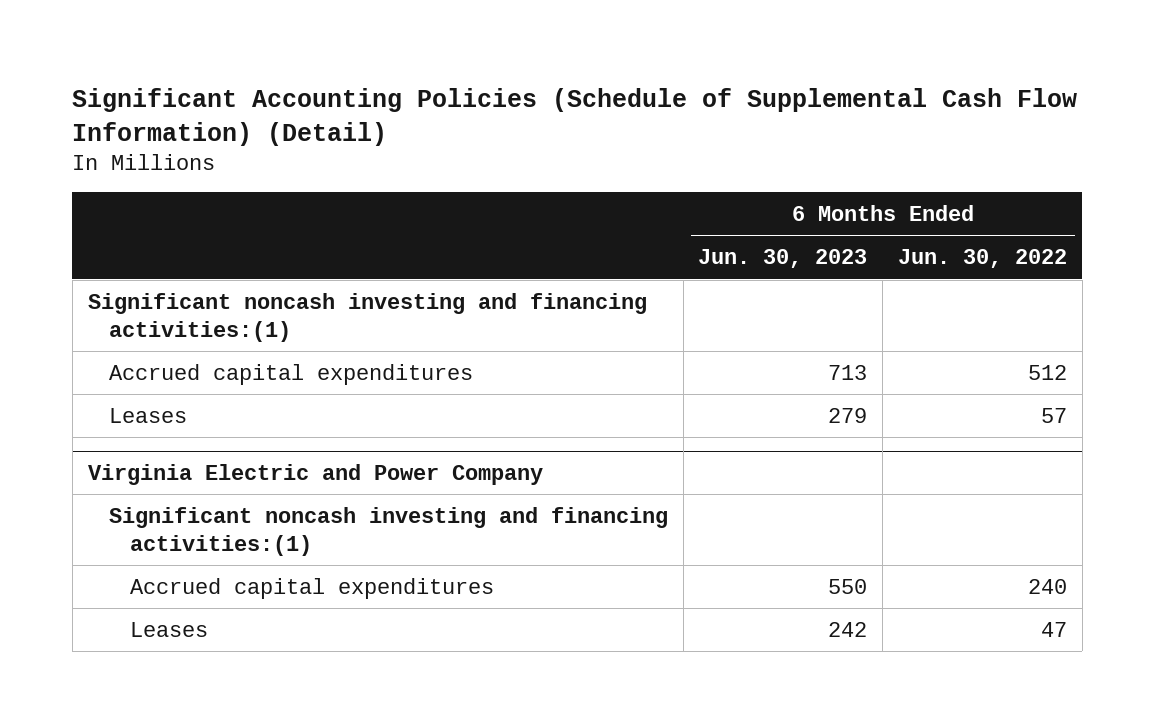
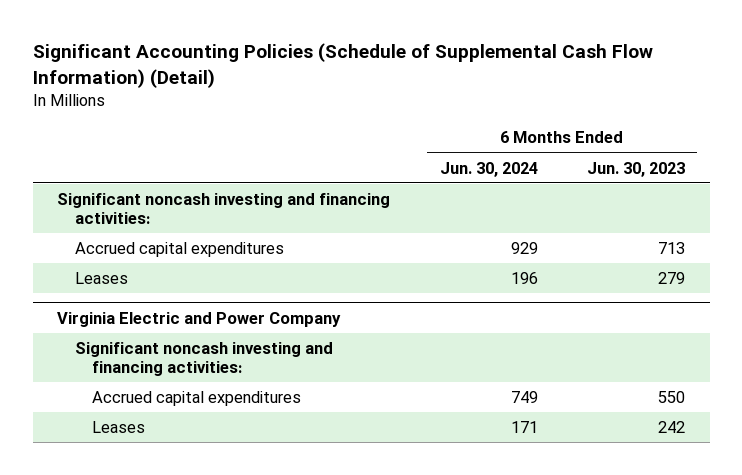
- | 6 Months Ended Jun. 30, 2023 | 6 Months Ended Jun. 30, 2022
+ | 6 Months Ended Jun. 30, 2024 | 6 Months Ended Jun. 30, 2023
- Significant noncash investing and financing activities:(1)
+ Significant noncash investing and financing activities:
@ Virginia Electric and Power Company
- Significant noncash investing and financing activities:(1)
+ Significant noncash investing and financing activities:

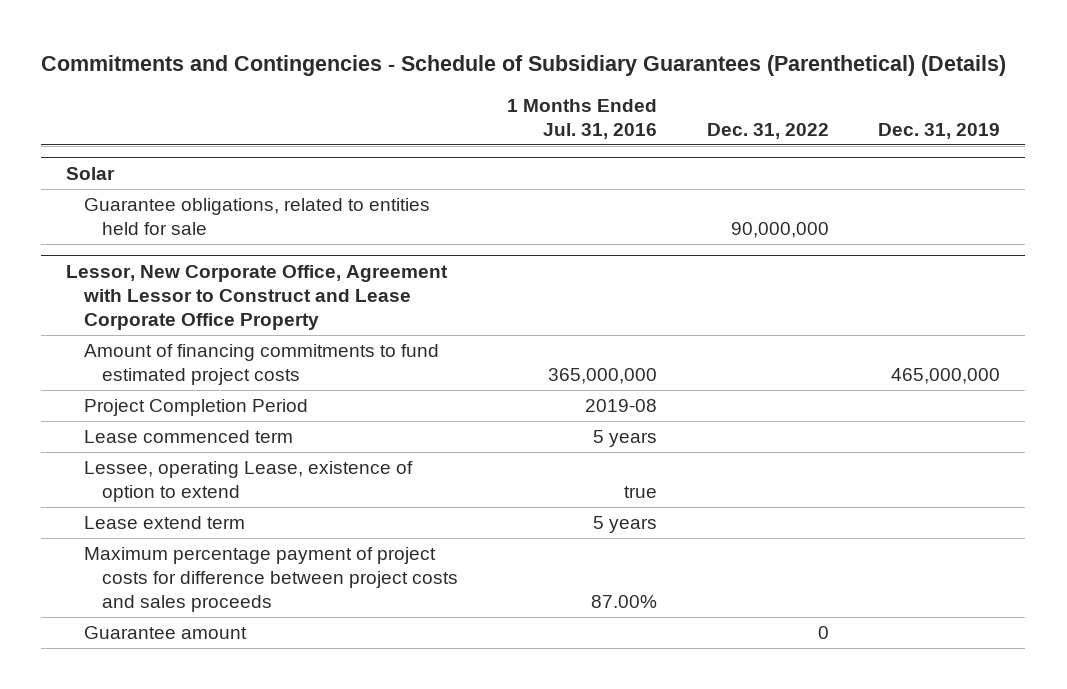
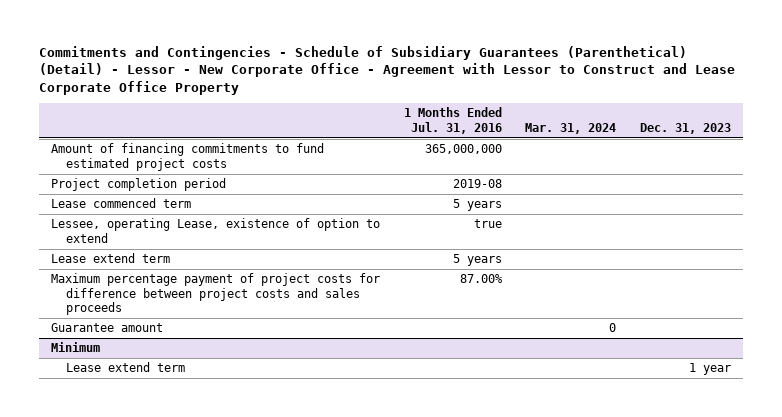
- Commitments and Contingencies - Schedule of Subsidiary Guarantees (Parenthetical) (Details)
+ Commitments and Contingencies - Schedule of Subsidiary Guarantees (Parenthetical) (Detail) - Lessor - New Corporate Office - Agreement with Lessor to Construct and Lease Corporate Office Property
- | 1 Months Ended Jul. 31, 2016 | Dec. 31, 2022 | Dec. 31, 2019
+ | 1 Months Ended Jul. 31, 2016 | Mar. 31, 2024 | Dec. 31, 2023
- Solar
- Guarantee obligations, related to entities held for sale | | 90,000,000 |
- Lessor, New Corporate Office, Agreement with Lessor to Construct and Lease Corporate Office Property
- Project Completion Period | 2019-08 | |
+ Project completion period | 2019-08 | |
+ Minimum
+ Lease extend term | | | 1 year

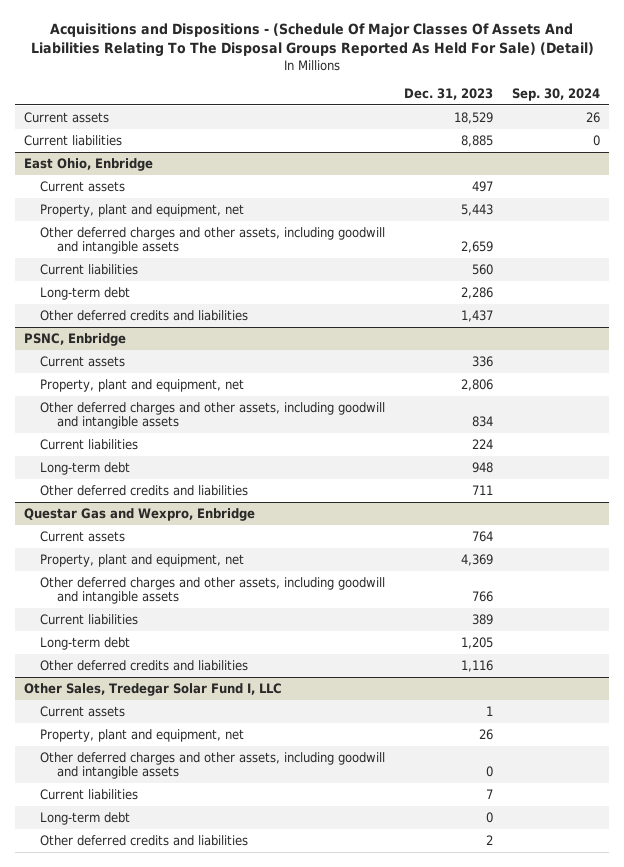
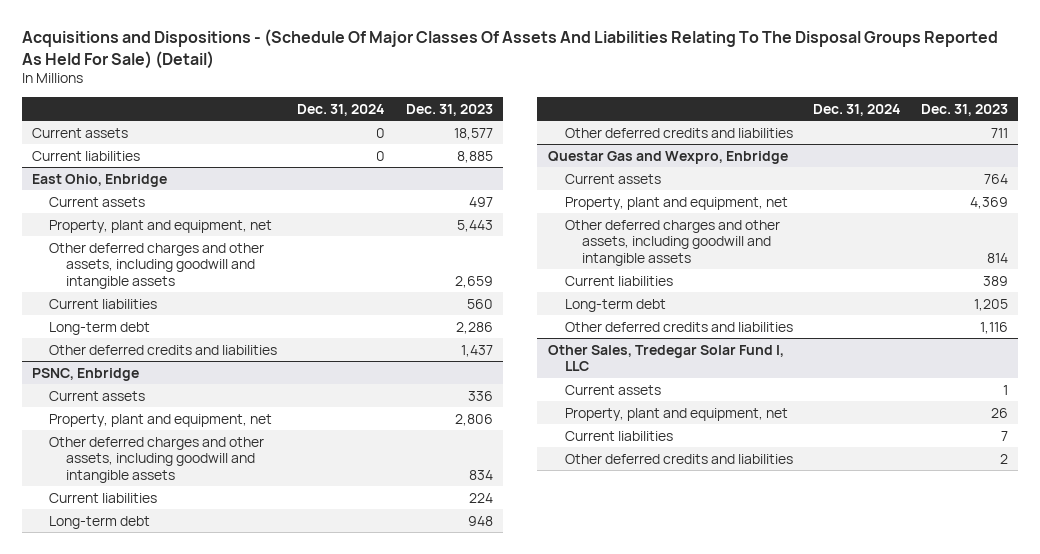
- | Dec. 31, 2023 | Sep. 30, 2024
+ | Dec. 31, 2024 | Dec. 31, 2023
- Current assets | 18,529 | 26
+ Current assets | 0 | 18,577
@ Questar Gas and Wexpro, Enbridge
- Other deferred charges and other assets, including goodwill and intangible assets | 766 |
+ Other deferred charges and other assets, including goodwill and intangible assets | | 814
@ Other Sales, Tredegar Solar Fund I, LLC
- Other deferred charges and other assets, including goodwill and intangible assets | 0 |
- Long-term debt | 0 |

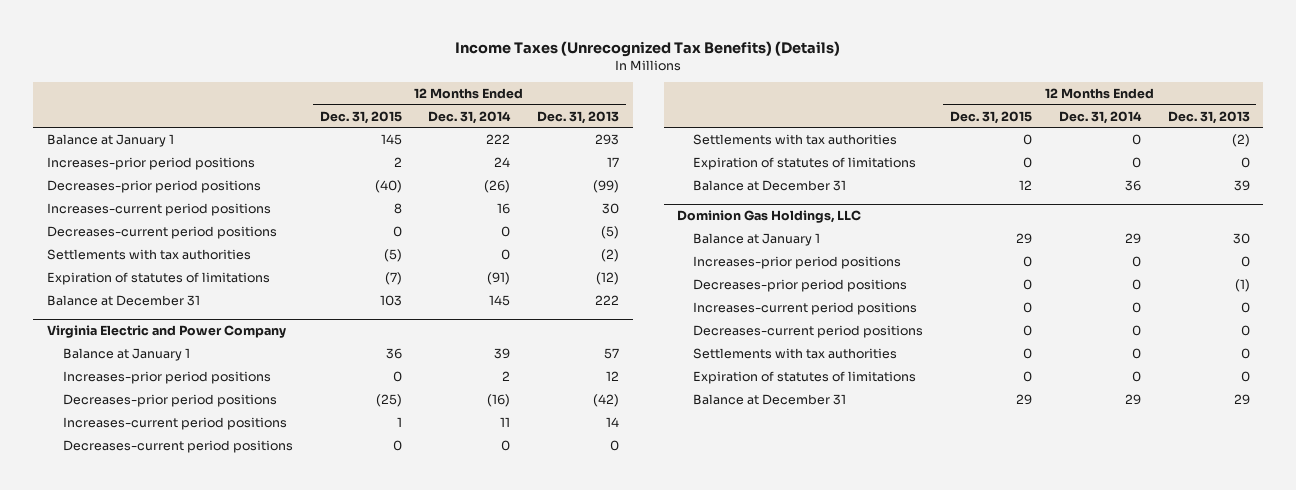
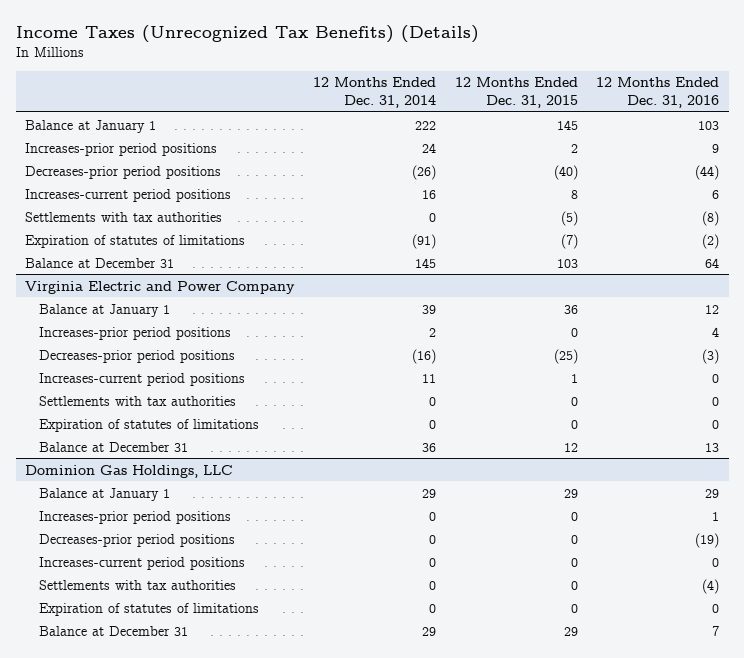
- | 12 Months Ended Dec. 31, 2015 | 12 Months Ended Dec. 31, 2014 | 12 Months Ended Dec. 31, 2013
+ | 12 Months Ended Dec. 31, 2014 | 12 Months Ended Dec. 31, 2015 | 12 Months Ended Dec. 31, 2016
- Decreases-current period positions | 0 | 0 | (5)
@ Virginia Electric and Power Company
- Decreases-current period positions | 0 | 0 | 0
@ Dominion Gas Holdings, LLC
- Decreases-current period positions | 0 | 0 | 0

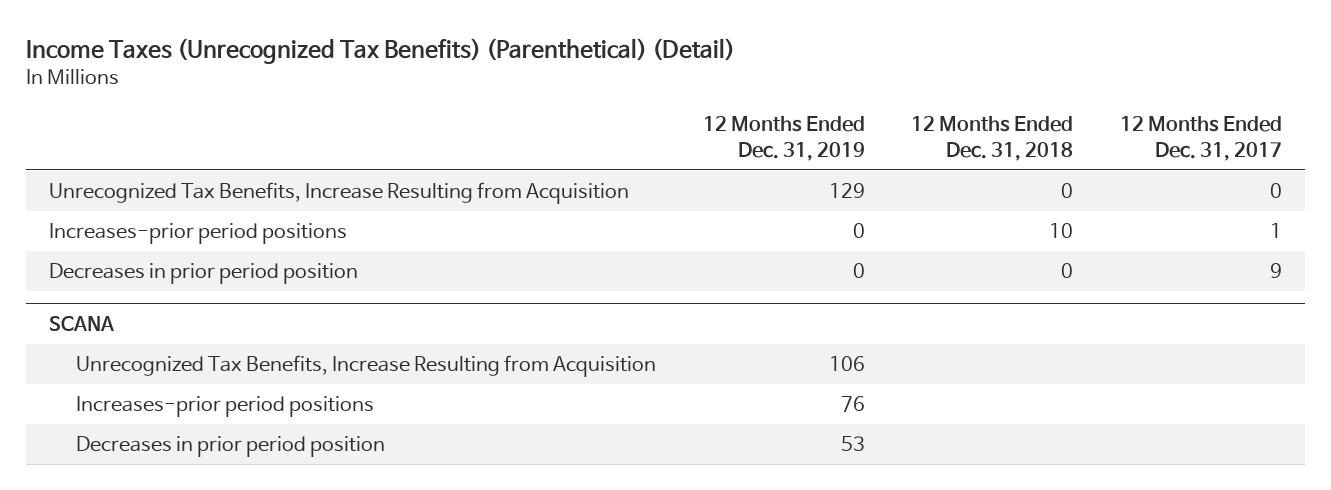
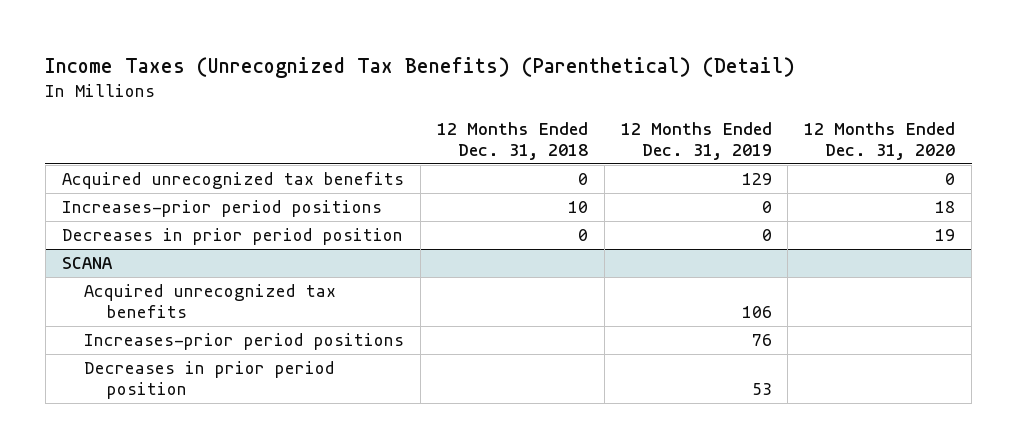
- | 12 Months Ended Dec. 31, 2019 | 12 Months Ended Dec. 31, 2018 | 12 Months Ended Dec. 31, 2017
+ | 12 Months Ended Dec. 31, 2018 | 12 Months Ended Dec. 31, 2019 | 12 Months Ended Dec. 31, 2020
- Unrecognized Tax Benefits, Increase Resulting from Acquisition | 129 | 0 | 0
+ Acquired unrecognized tax benefits | 0 | 129 | 0
@ SCANA
- Unrecognized Tax Benefits, Increase Resulting from Acquisition | 106 | |
+ Acquired unrecognized tax benefits | | 106 |

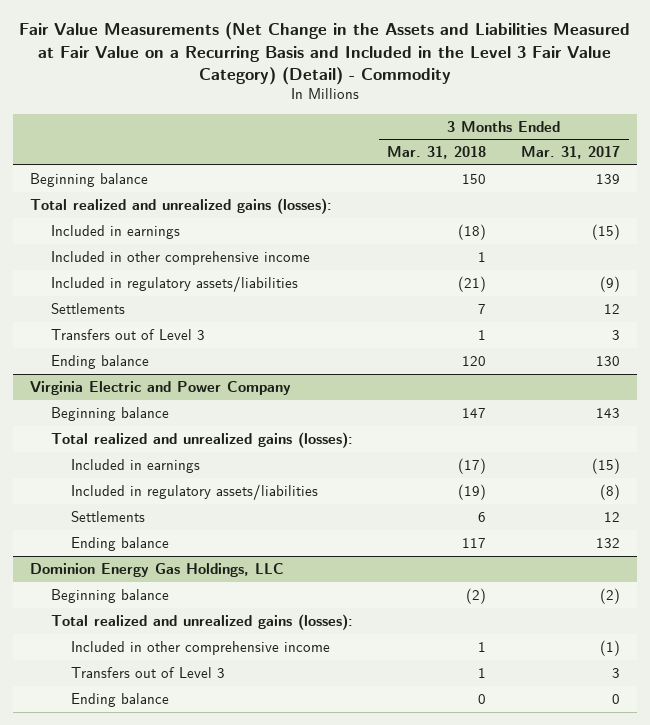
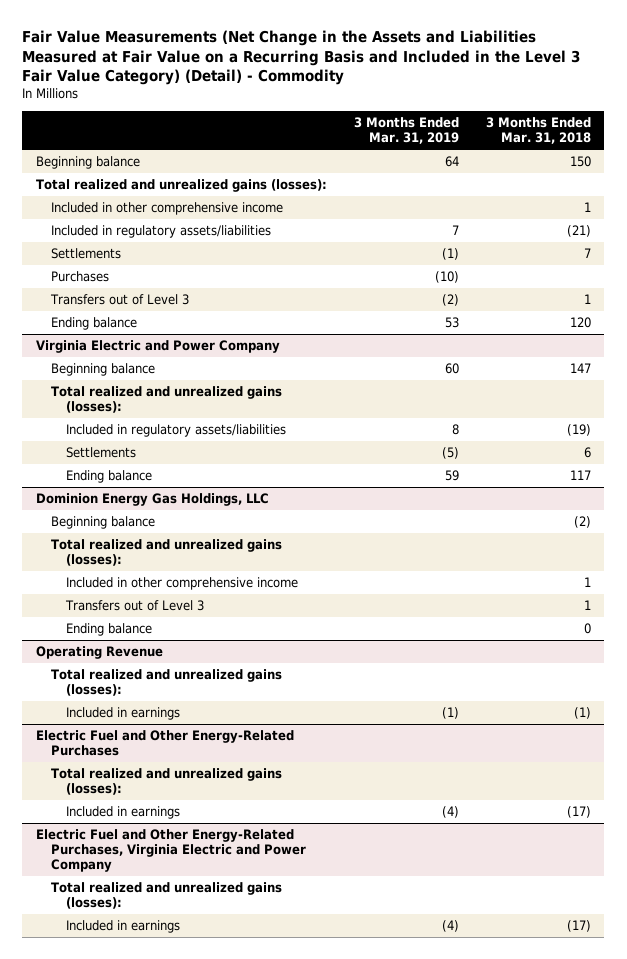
- | 3 Months Ended Mar. 31, 2018 | 3 Months Ended Mar. 31, 2017
+ | 3 Months Ended Mar. 31, 2019 | 3 Months Ended Mar. 31, 2018
- Included in earnings | (18) | (15)
+ Purchases | (10) |
@ Virginia Electric and Power Company
- Included in earnings | (17) | (15)
+ Operating Revenue
+ Total realized and unrealized gains (losses):
+ Included in earnings | (1) | (1)
+ Electric Fuel and Other Energy-Related Purchases
+ Total realized and unrealized gains (losses):
+ Included in earnings | (4) | (17)
+ Electric Fuel and Other Energy-Related Purchases, Virginia Electric and Power Company
+ Total realized and unrealized gains (losses):
+ Included in earnings | (4) | (17)

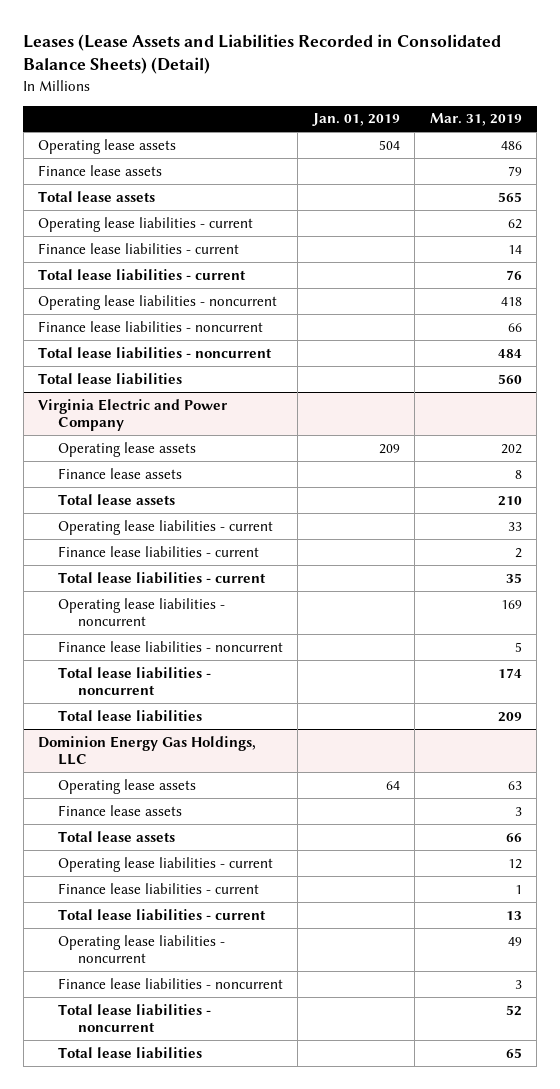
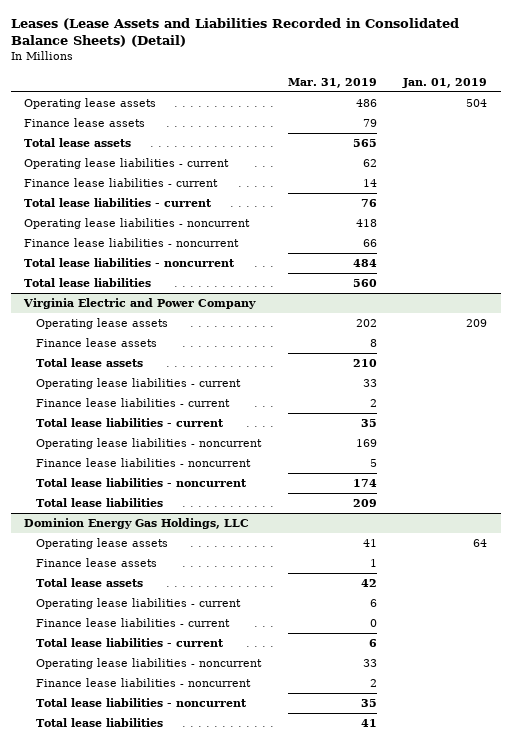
- | Jan. 01, 2019 | Mar. 31, 2019
+ | Mar. 31, 2019 | Jan. 01, 2019
@ Dominion Energy Gas Holdings, LLC
- Operating lease assets | 64 | 63
- Finance lease assets | | 3
- Total lease assets | | 66
- Operating lease liabilities - current | | 12
- Finance lease liabilities - current | | 1
- Total lease liabilities - current | | 13
- Operating lease liabilities - noncurrent | | 49
- Finance lease liabilities - noncurrent | | 3
- Total lease liabilities - noncurrent | | 52
- Total lease liabilities | | 65
+ Operating lease assets | 41 | 64
+ Finance lease assets | 1 |
+ Total lease assets | 42 |
+ Operating lease liabilities - current | 6 |
+ Finance lease liabilities - current | 0 |
+ Total lease liabilities - current | 6 |
+ Operating lease liabilities - noncurrent | 33 |
+ Finance lease liabilities - noncurrent | 2 |
+ Total lease liabilities - noncurrent | 35 |
+ Total lease liabilities | 41 |

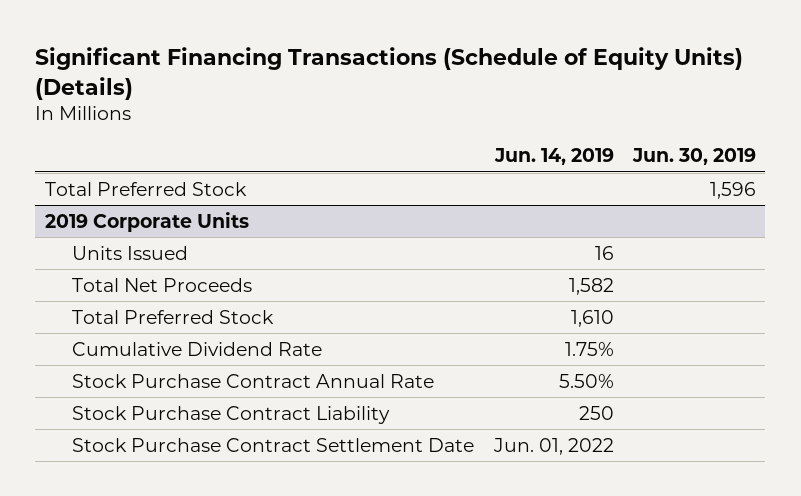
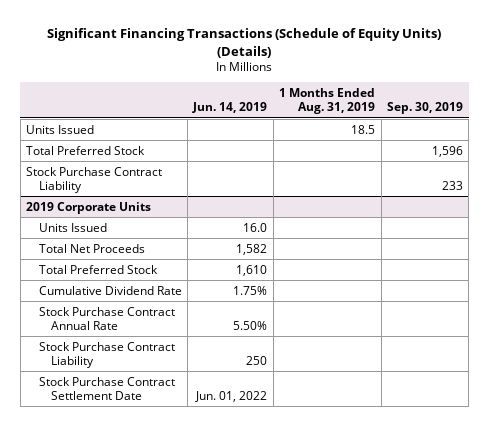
- | Jun. 14, 2019 | Jun. 30, 2019
+ | Jun. 14, 2019 | 1 Months Ended Aug. 31, 2019 | Sep. 30, 2019
+ Units Issued | | 18.5 |
+ Stock Purchase Contract Liability | | | 233
@ 2019 Corporate Units
- Units Issued | 16 |
+ Units Issued | 16.0 | |

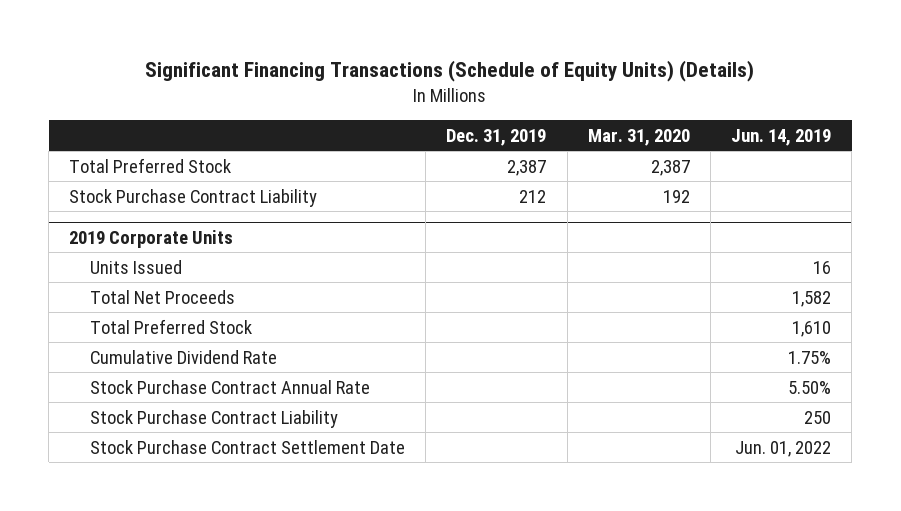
- | Jun. 14, 2019 | 1 Months Ended Aug. 31, 2019 | Sep. 30, 2019
+ | Dec. 31, 2019 | Mar. 31, 2020 | Jun. 14, 2019
- Units Issued | | 18.5 |
@ 2019 Corporate Units
- Units Issued | 16.0 | |
+ Units Issued | | | 16

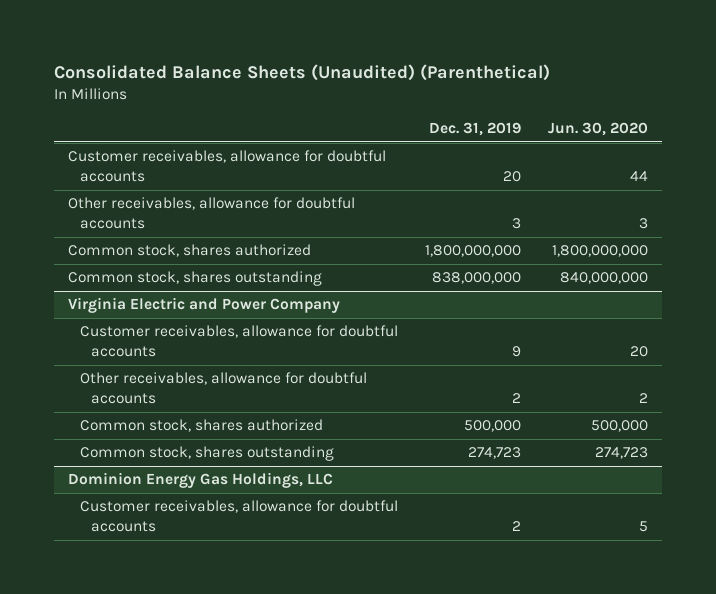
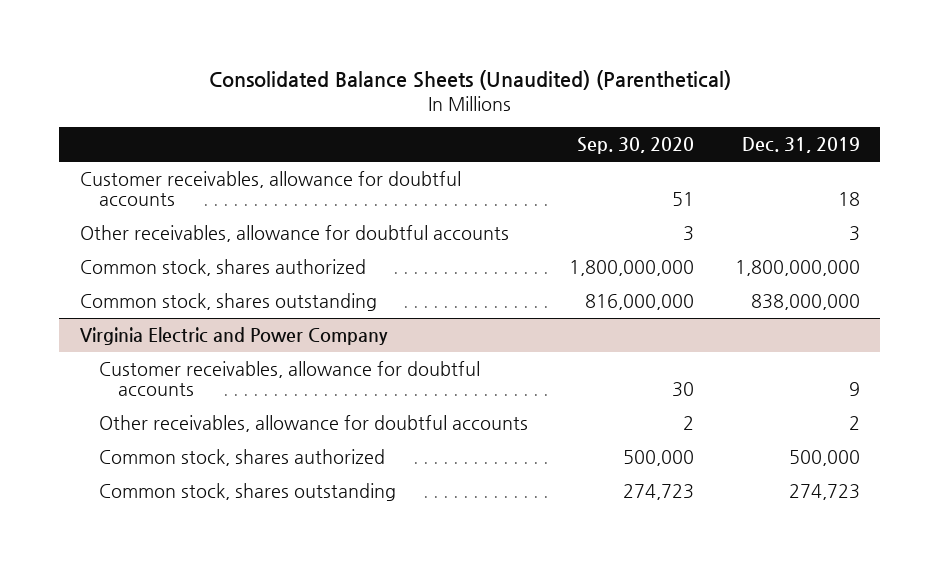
- | Dec. 31, 2019 | Jun. 30, 2020
+ | Sep. 30, 2020 | Dec. 31, 2019
- Customer receivables, allowance for doubtful accounts | 20 | 44
+ Customer receivables, allowance for doubtful accounts | 51 | 18
- Dominion Energy Gas Holdings, LLC
- Customer receivables, allowance for doubtful accounts | 2 | 5

